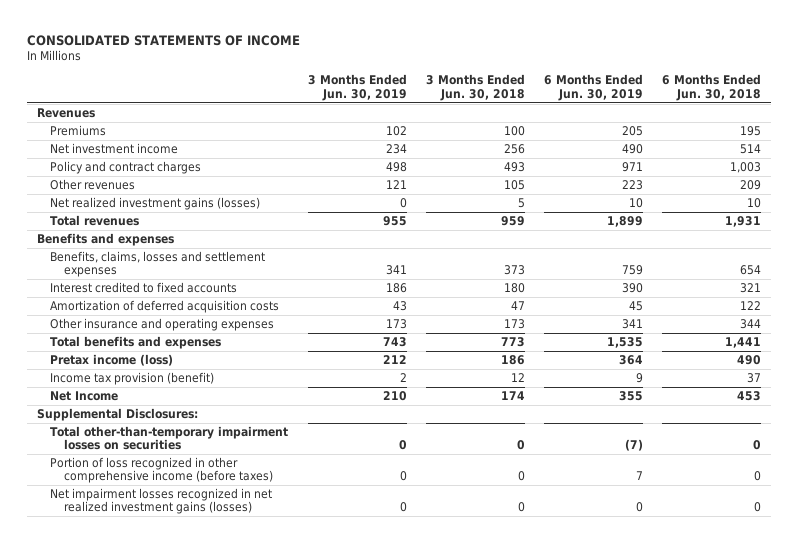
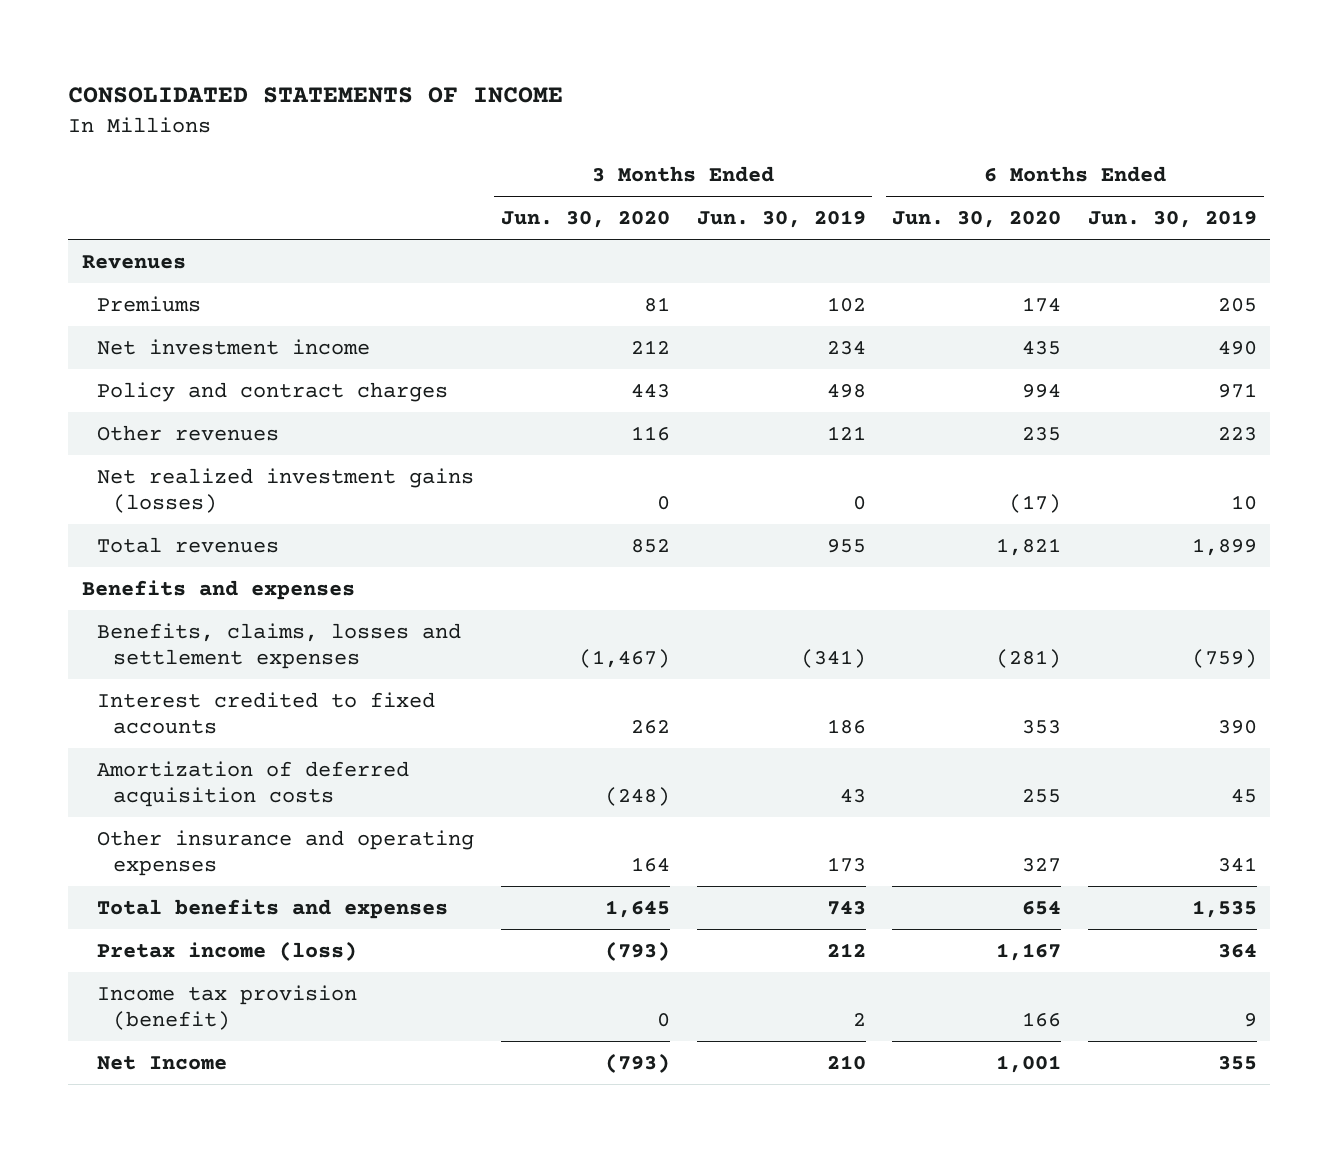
- | 3 Months Ended Jun. 30, 2019 | 3 Months Ended Jun. 30, 2018 | 6 Months Ended Jun. 30, 2019 | 6 Months Ended Jun. 30, 2018
+ | 3 Months Ended Jun. 30, 2020 | 3 Months Ended Jun. 30, 2019 | 6 Months Ended Jun. 30, 2020 | 6 Months Ended Jun. 30, 2019
- Benefits, claims, losses and settlement expenses | 341 | 373 | 759 | 654
+ Benefits, claims, losses and settlement expenses | (1,467) | (341) | (281) | (759)
- Supplemental Disclosures:
- Total other-than-temporary impairment losses on securities | 0 | 0 | (7) | 0
- Portion of loss recognized in other comprehensive income (before taxes) | 0 | 0 | 7 | 0
- Net impairment losses recognized in net realized investment gains (losses) | 0 | 0 | 0 | 0

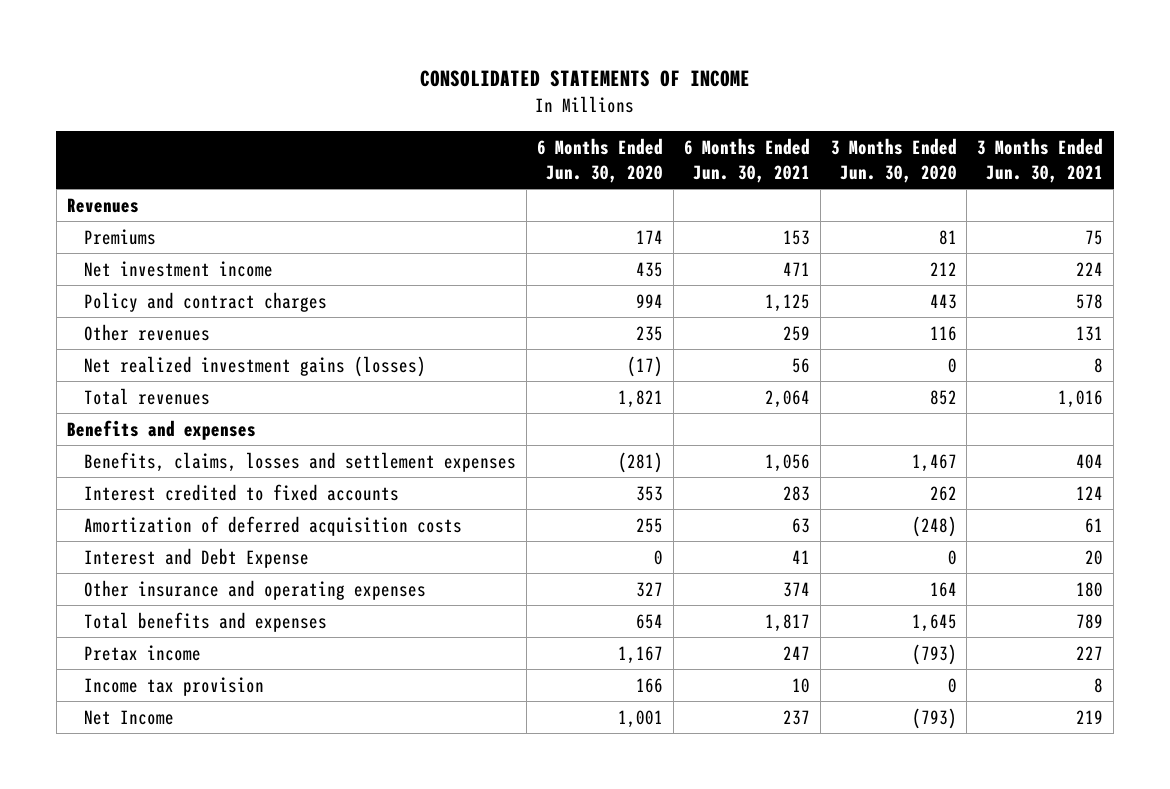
- | 3 Months Ended Jun. 30, 2020 | 3 Months Ended Jun. 30, 2019 | 6 Months Ended Jun. 30, 2020 | 6 Months Ended Jun. 30, 2019
+ | 6 Months Ended Jun. 30, 2020 | 6 Months Ended Jun. 30, 2021 | 3 Months Ended Jun. 30, 2020 | 3 Months Ended Jun. 30, 2021
- Benefits, claims, losses and settlement expenses | (1,467) | (341) | (281) | (759)
+ Benefits, claims, losses and settlement expenses | (281) | 1,056 | 1,467 | 404
+ Interest and Debt Expense | 0 | 41 | 0 | 20
- Pretax income (loss) | (793) | 212 | 1,167 | 364
- Income tax provision (benefit) | 0 | 2 | 166 | 9
+ Pretax income | 1,167 | 247 | (793) | 227
+ Income tax provision | 166 | 10 | 0 | 8

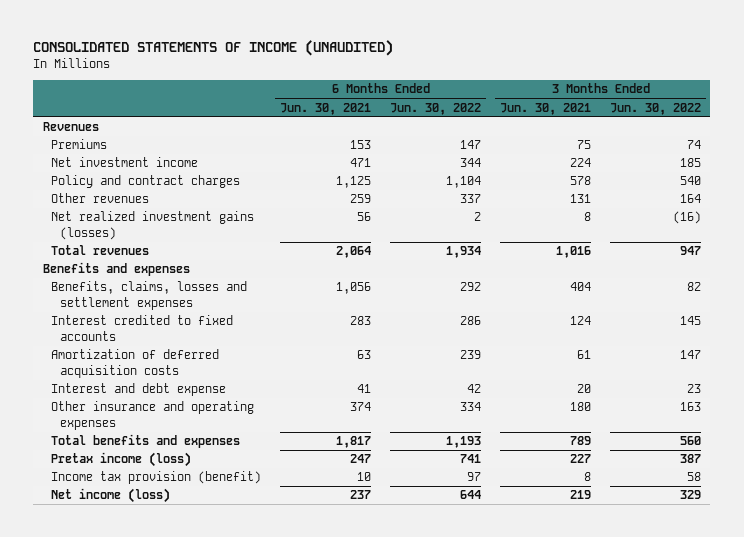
- CONSOLIDATED STATEMENTS OF INCOME
+ CONSOLIDATED STATEMENTS OF INCOME (UNAUDITED)
- | 6 Months Ended Jun. 30, 2020 | 6 Months Ended Jun. 30, 2021 | 3 Months Ended Jun. 30, 2020 | 3 Months Ended Jun. 30, 2021
+ | 6 Months Ended Jun. 30, 2021 | 6 Months Ended Jun. 30, 2022 | 3 Months Ended Jun. 30, 2021 | 3 Months Ended Jun. 30, 2022
- Interest and Debt Expense | 0 | 41 | 0 | 20
+ Interest and debt expense | 41 | 42 | 20 | 23
- Pretax income | 1,167 | 247 | (793) | 227
- Income tax provision | 166 | 10 | 0 | 8
- Net Income | 1,001 | 237 | (793) | 219
+ Pretax income (loss) | 247 | 741 | 227 | 387
+ Income tax provision (benefit) | 10 | 97 | 8 | 58
+ Net income (loss) | 237 | 644 | 219 | 329

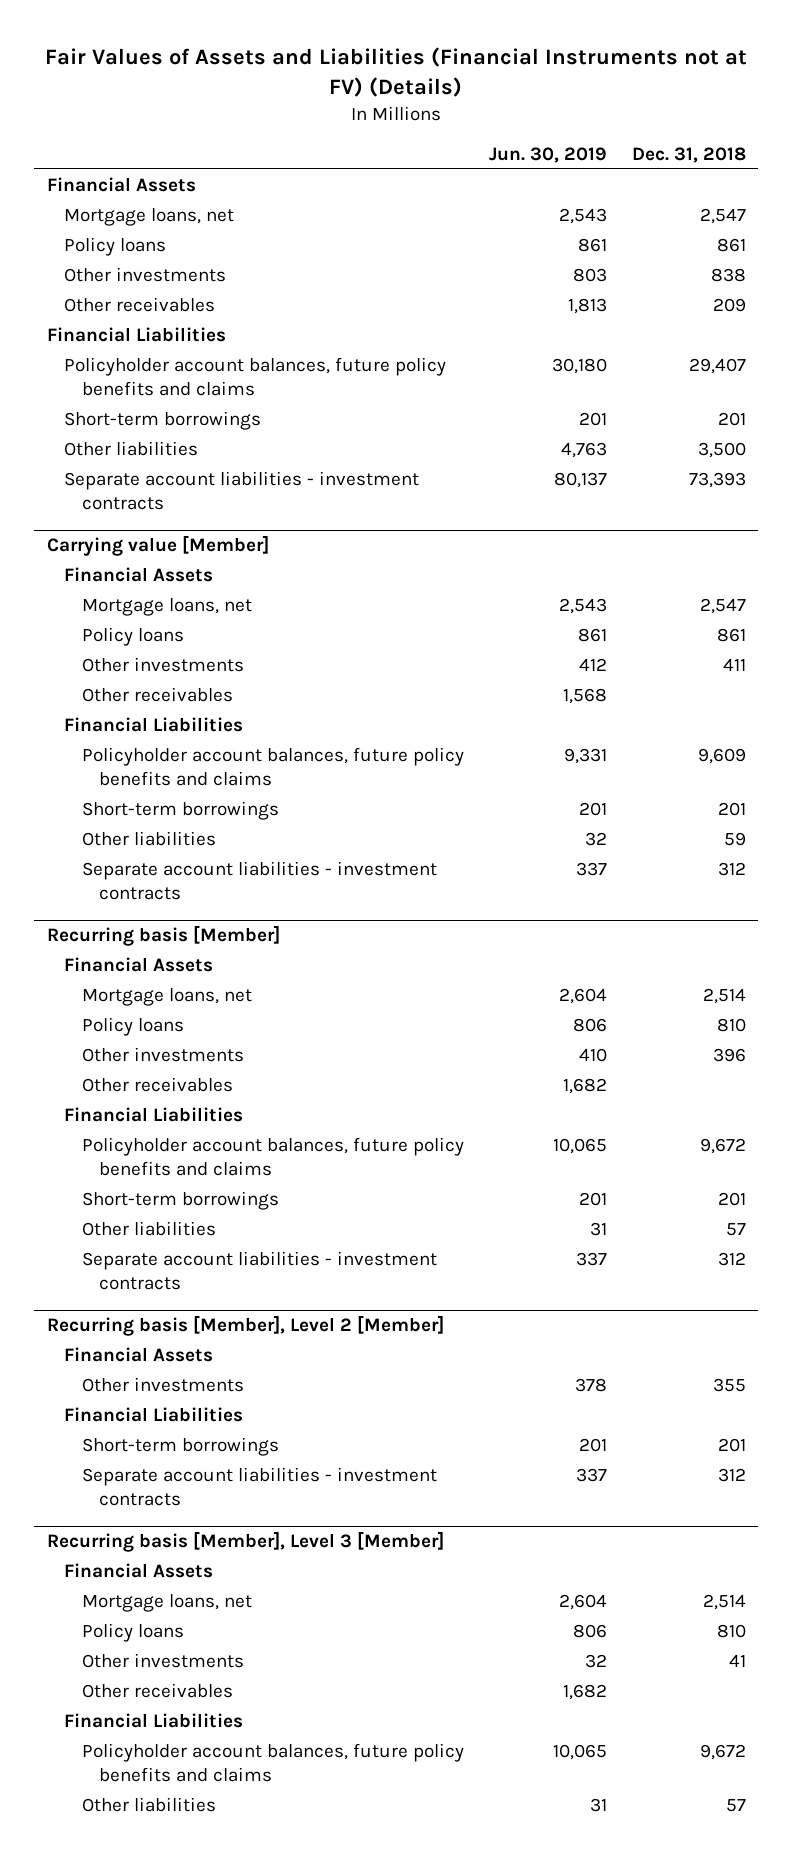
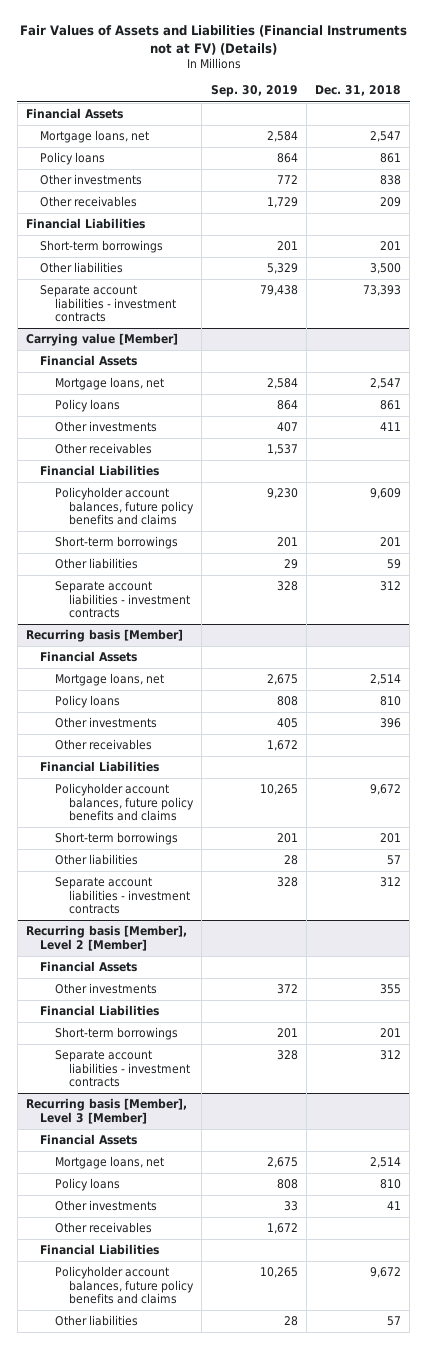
- | Jun. 30, 2019 | Dec. 31, 2018
+ | Sep. 30, 2019 | Dec. 31, 2018
- Policyholder account balances, future policy benefits and claims | 30,180 | 29,407

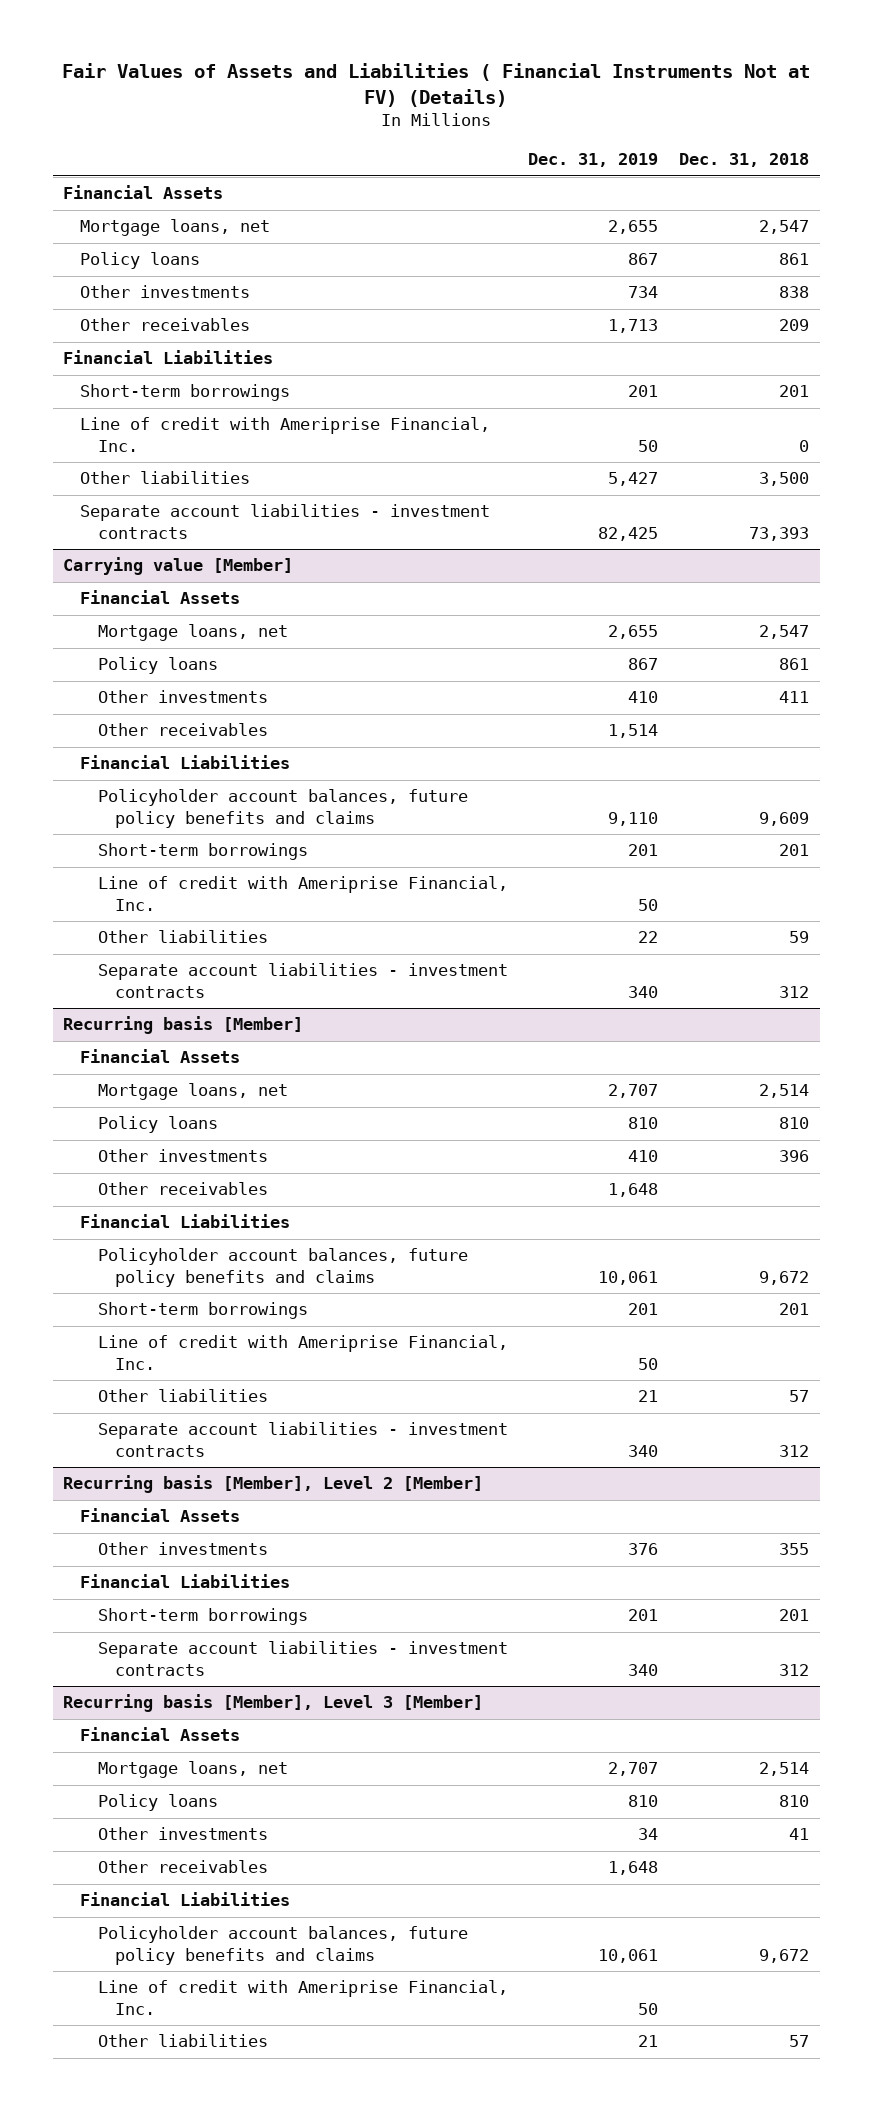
- Fair Values of Assets and Liabilities (Financial Instruments not at FV) (Details)
+ Fair Values of Assets and Liabilities ( Financial Instruments Not at FV) (Details)
- | Sep. 30, 2019 | Dec. 31, 2018
+ | Dec. 31, 2019 | Dec. 31, 2018
+ Line of credit with Ameriprise Financial, Inc. | 50 | 0
@ Carrying value [Member]
+ Line of credit with Ameriprise Financial, Inc. | 50 |
@ Recurring basis [Member]
+ Line of credit with Ameriprise Financial, Inc. | 50 |
@ Recurring basis [Member], Level 3 [Member]
+ Line of credit with Ameriprise Financial, Inc. | 50 |

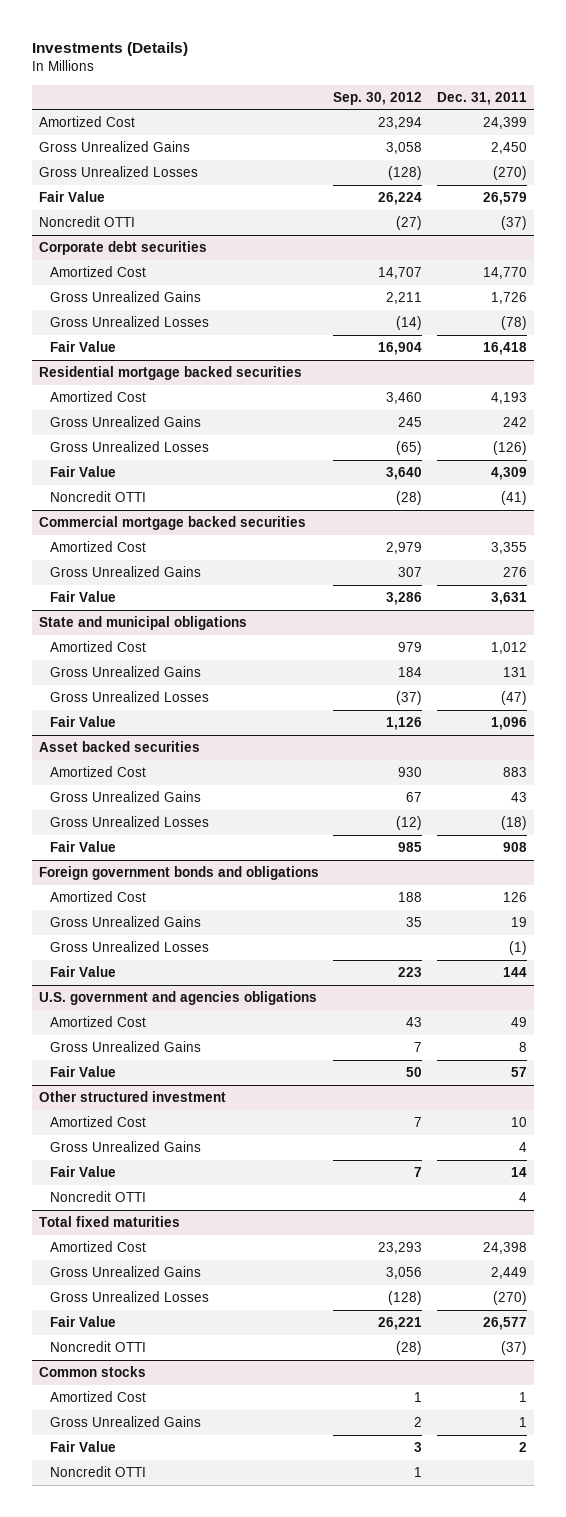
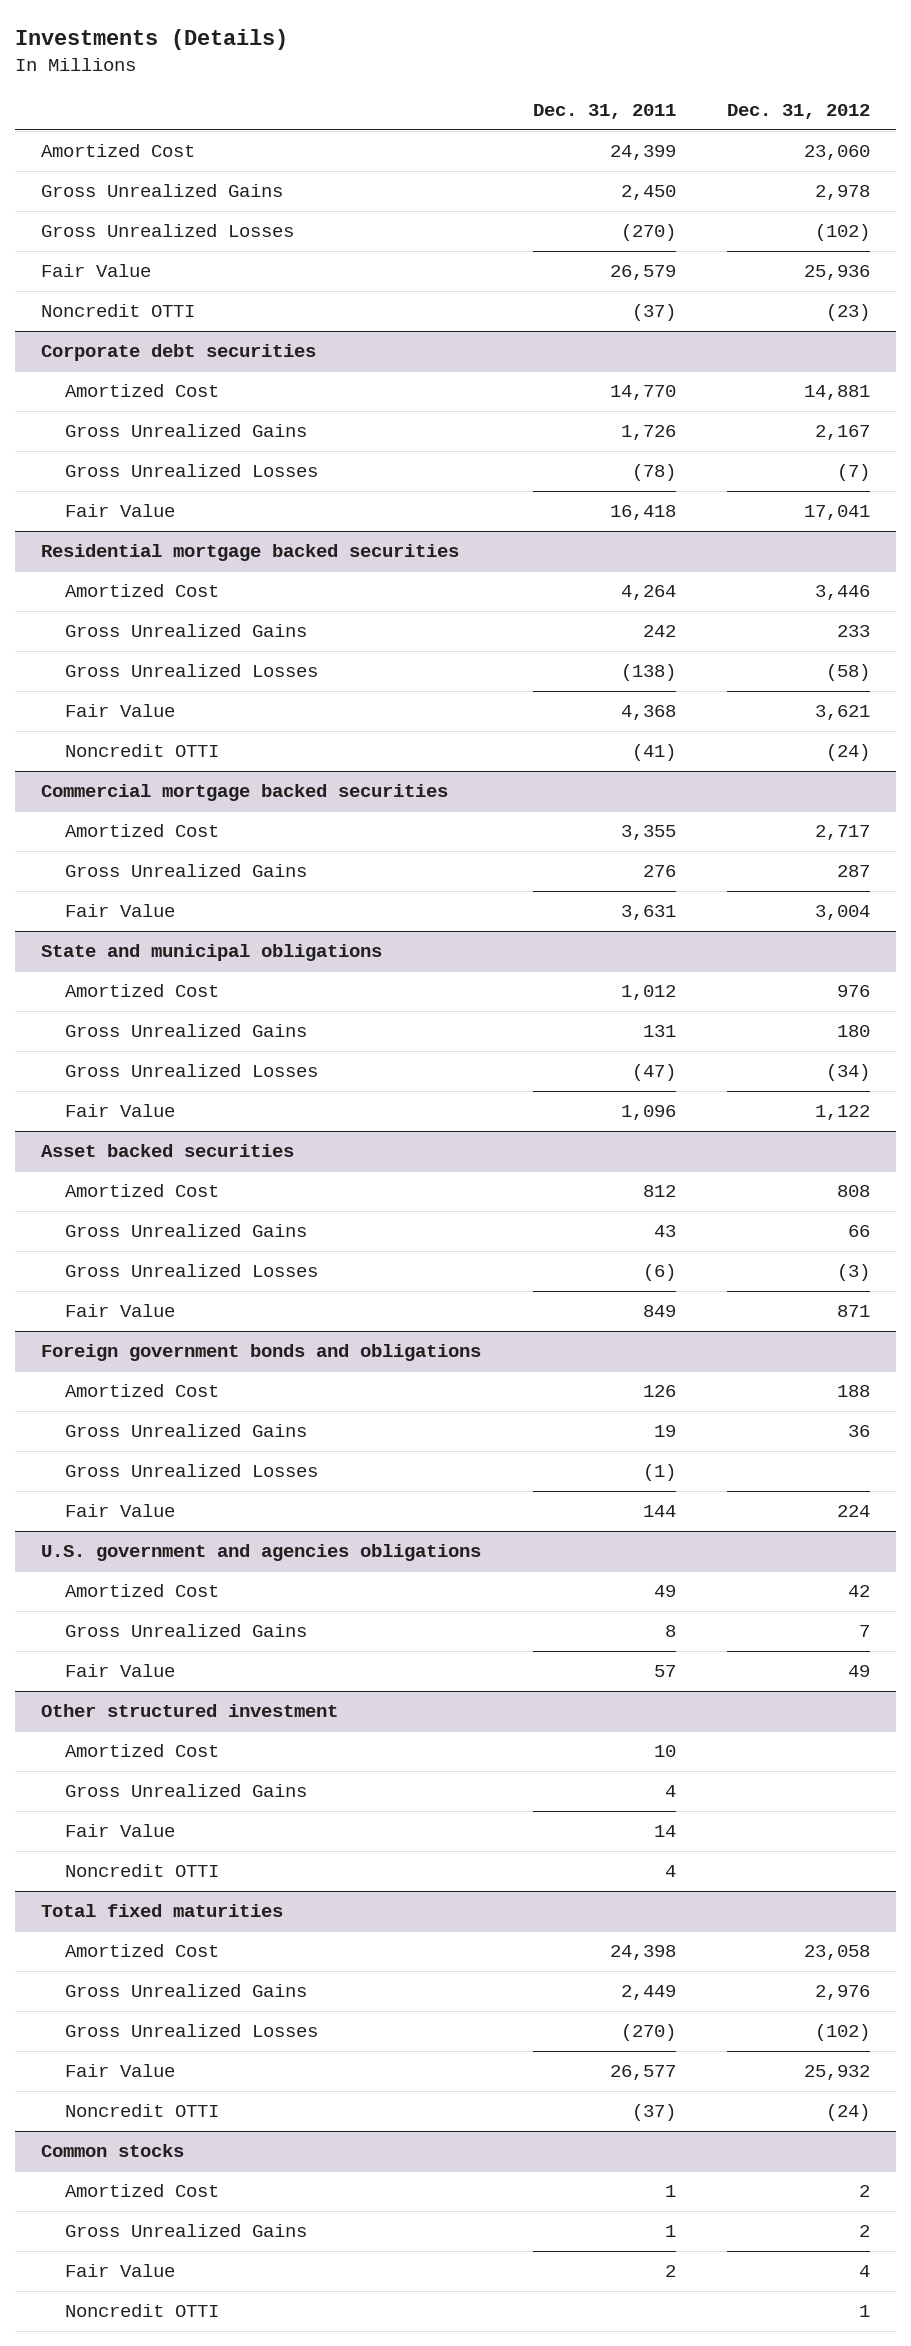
- | Sep. 30, 2012 | Dec. 31, 2011
+ | Dec. 31, 2011 | Dec. 31, 2012
@ Residential mortgage backed securities
- Amortized Cost | 3,460 | 4,193
+ Amortized Cost | 4,264 | 3,446
- Gross Unrealized Losses | (65) | (126)
- Fair Value | 3,640 | 4,309
+ Gross Unrealized Losses | (138) | (58)
+ Fair Value | 4,368 | 3,621
@ Asset backed securities
- Amortized Cost | 930 | 883
+ Amortized Cost | 812 | 808
- Gross Unrealized Losses | (12) | (18)
- Fair Value | 985 | 908
+ Gross Unrealized Losses | (6) | (3)
+ Fair Value | 849 | 871

